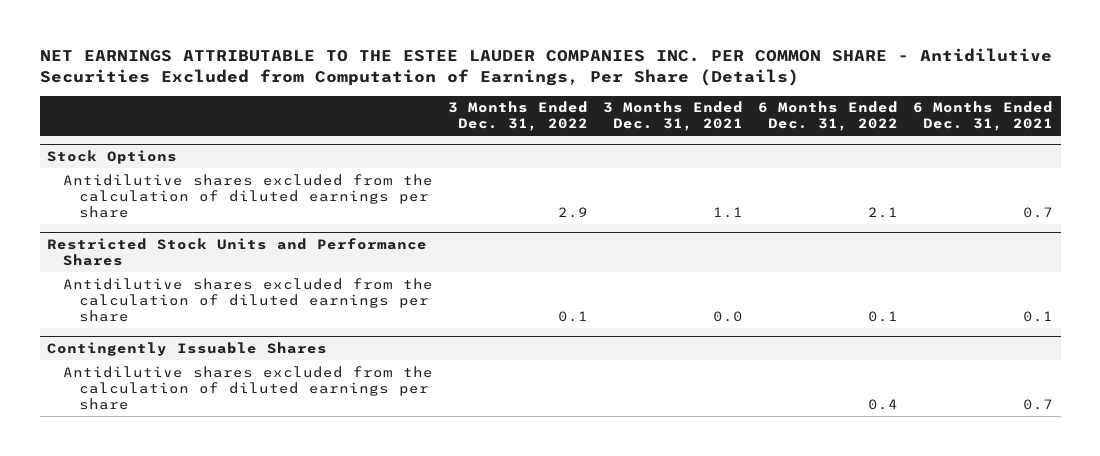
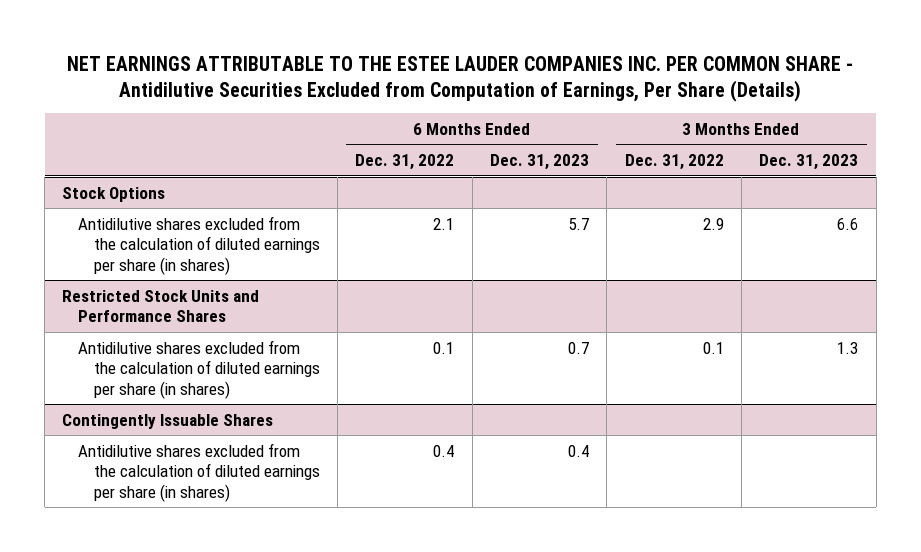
- | 3 Months Ended Dec. 31, 2022 | 3 Months Ended Dec. 31, 2021 | 6 Months Ended Dec. 31, 2022 | 6 Months Ended Dec. 31, 2021
+ | 6 Months Ended Dec. 31, 2022 | 6 Months Ended Dec. 31, 2023 | 3 Months Ended Dec. 31, 2022 | 3 Months Ended Dec. 31, 2023
@ Stock Options
- Antidilutive shares excluded from the calculation of diluted earnings per share | 2.9 | 1.1 | 2.1 | 0.7
+ Antidilutive shares excluded from the calculation of diluted earnings per share (in shares) | 2.1 | 5.7 | 2.9 | 6.6
@ Restricted Stock Units and Performance Shares
- Antidilutive shares excluded from the calculation of diluted earnings per share | 0.1 | 0.0 | 0.1 | 0.1
+ Antidilutive shares excluded from the calculation of diluted earnings per share (in shares) | 0.1 | 0.7 | 0.1 | 1.3
@ Contingently Issuable Shares
- Antidilutive shares excluded from the calculation of diluted earnings per share | | | 0.4 | 0.7
+ Antidilutive shares excluded from the calculation of diluted earnings per share (in shares) | 0.4 | 0.4 | |

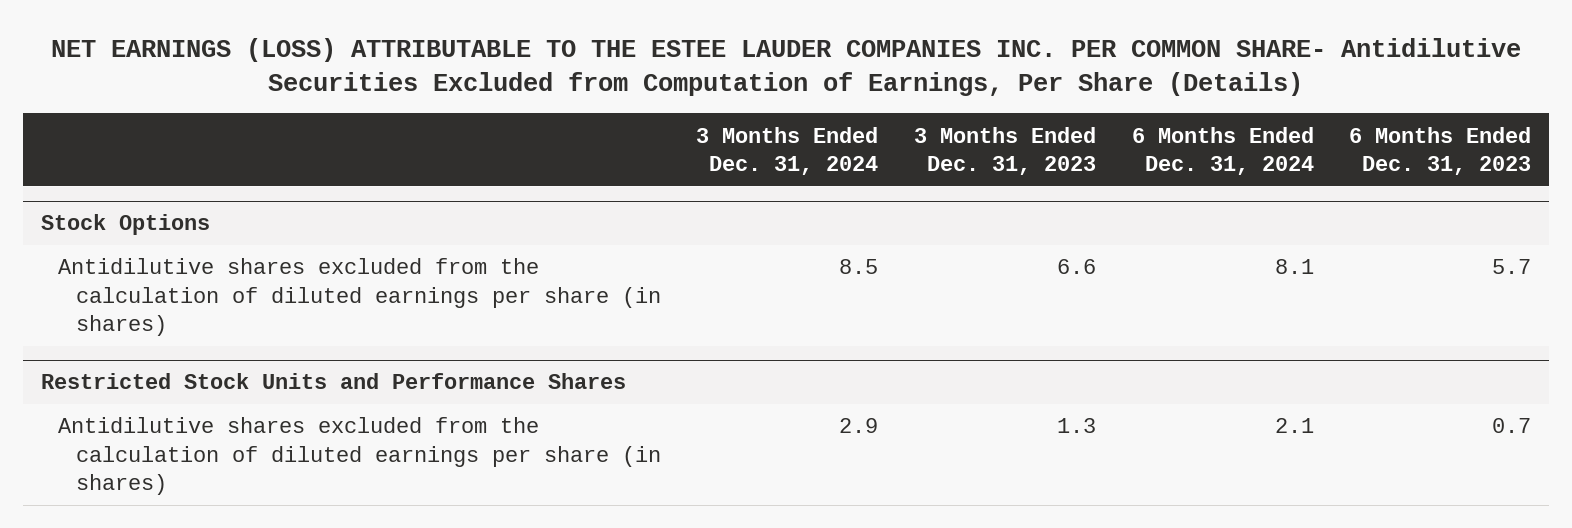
- NET EARNINGS ATTRIBUTABLE TO THE ESTEE LAUDER COMPANIES INC. PER COMMON SHARE - Antidilutive Securities Excluded from Computation of Earnings, Per Share (Details)
+ NET EARNINGS (LOSS) ATTRIBUTABLE TO THE ESTEE LAUDER COMPANIES INC. PER COMMON SHARE- Antidilutive Securities Excluded from Computation of Earnings, Per Share (Details)
- | 6 Months Ended Dec. 31, 2022 | 6 Months Ended Dec. 31, 2023 | 3 Months Ended Dec. 31, 2022 | 3 Months Ended Dec. 31, 2023
+ | 3 Months Ended Dec. 31, 2024 | 3 Months Ended Dec. 31, 2023 | 6 Months Ended Dec. 31, 2024 | 6 Months Ended Dec. 31, 2023
- Contingently Issuable Shares
- Antidilutive shares excluded from the calculation of diluted earnings per share (in shares) | 0.4 | 0.4 | |

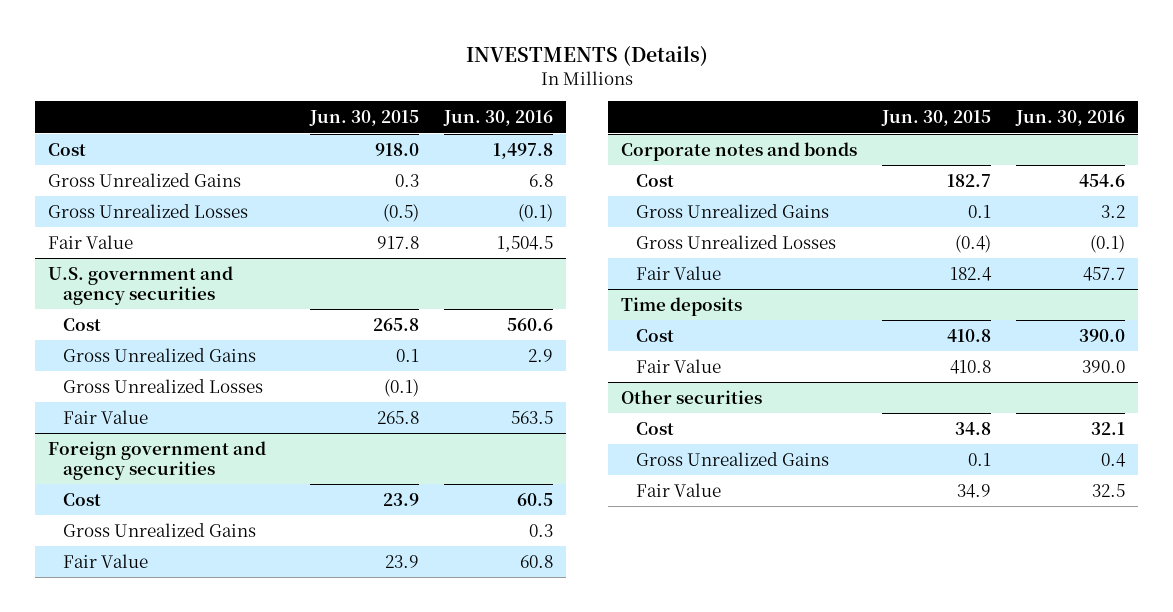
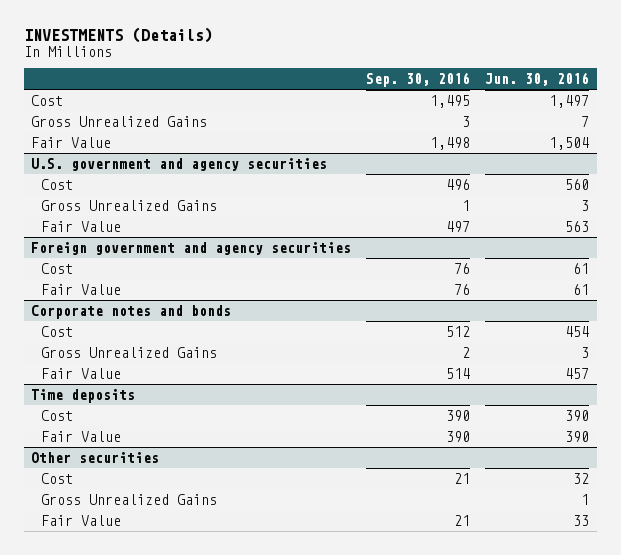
- | Jun. 30, 2015 | Jun. 30, 2016
+ | Sep. 30, 2016 | Jun. 30, 2016
- Cost | 918.0 | 1,497.8
- Gross Unrealized Gains | 0.3 | 6.8
- Gross Unrealized Losses | (0.5) | (0.1)
- Fair Value | 917.8 | 1,504.5
+ Cost | 1,495 | 1,497
+ Gross Unrealized Gains | 3 | 7
+ Fair Value | 1,498 | 1,504
@ U.S. government and agency securities
- Cost | 265.8 | 560.6
- Gross Unrealized Gains | 0.1 | 2.9
- Gross Unrealized Losses | (0.1) |
- Fair Value | 265.8 | 563.5
+ Cost | 496 | 560
+ Gross Unrealized Gains | 1 | 3
+ Fair Value | 497 | 563
@ Foreign government and agency securities
- Cost | 23.9 | 60.5
- Gross Unrealized Gains | | 0.3
- Fair Value | 23.9 | 60.8
+ Cost | 76 | 61
+ Fair Value | 76 | 61
@ Corporate notes and bonds
- Cost | 182.7 | 454.6
- Gross Unrealized Gains | 0.1 | 3.2
- Gross Unrealized Losses | (0.4) | (0.1)
- Fair Value | 182.4 | 457.7
+ Cost | 512 | 454
+ Gross Unrealized Gains | 2 | 3
+ Fair Value | 514 | 457
@ Time deposits
- Cost | 410.8 | 390.0
- Fair Value | 410.8 | 390.0
+ Cost | 390 | 390
+ Fair Value | 390 | 390
@ Other securities
- Cost | 34.8 | 32.1
- Gross Unrealized Gains | 0.1 | 0.4
- Fair Value | 34.9 | 32.5
+ Cost | 21 | 32
+ Gross Unrealized Gains | | 1
+ Fair Value | 21 | 33

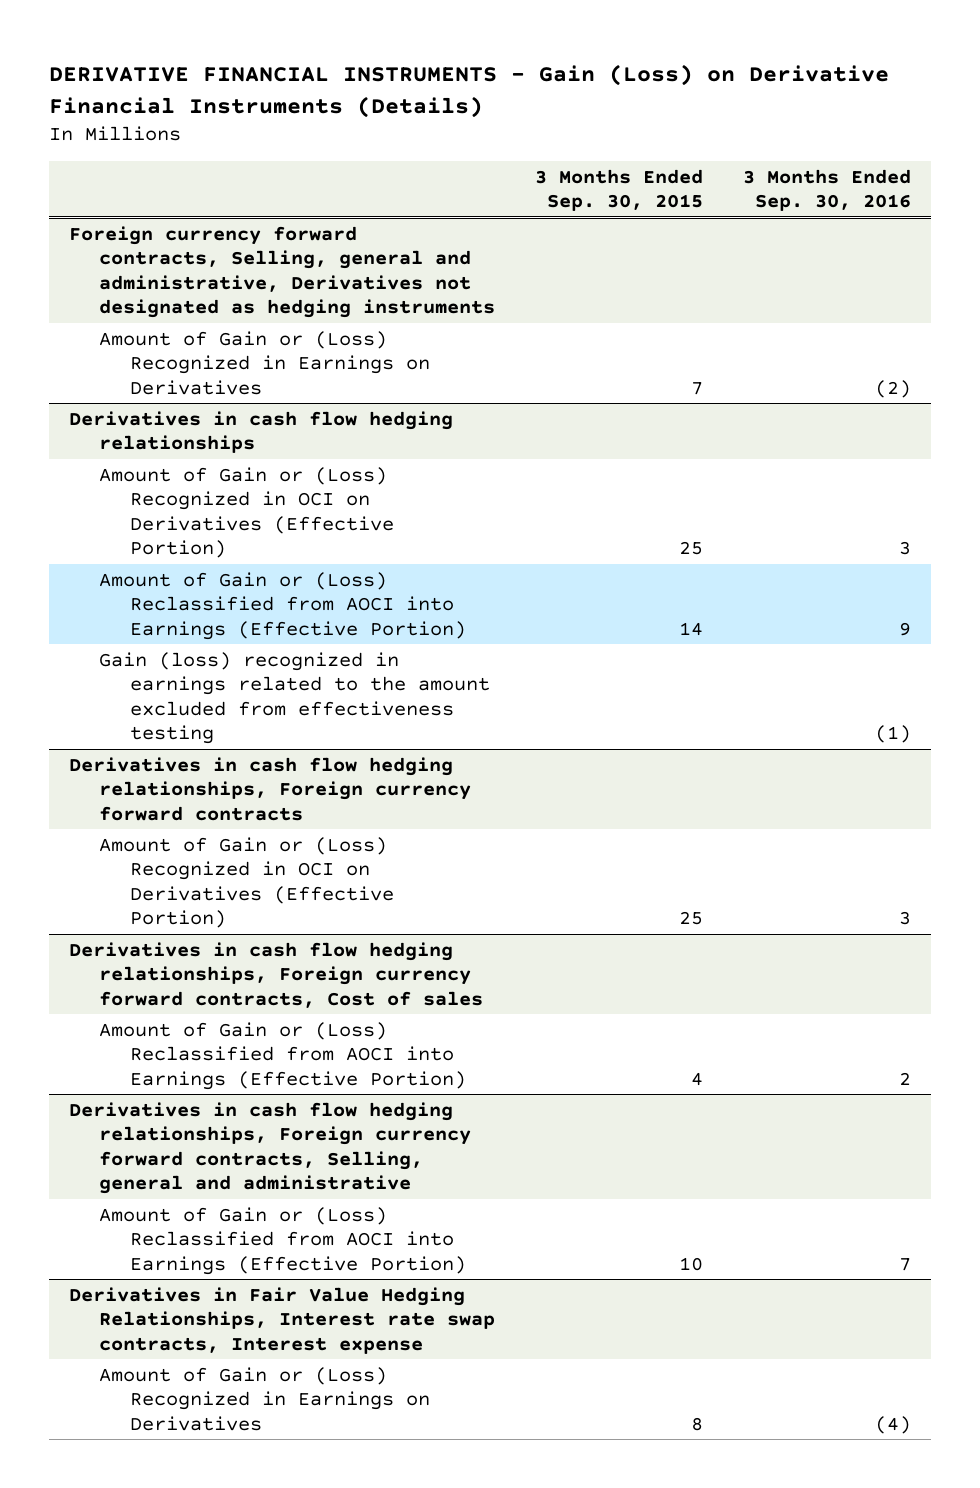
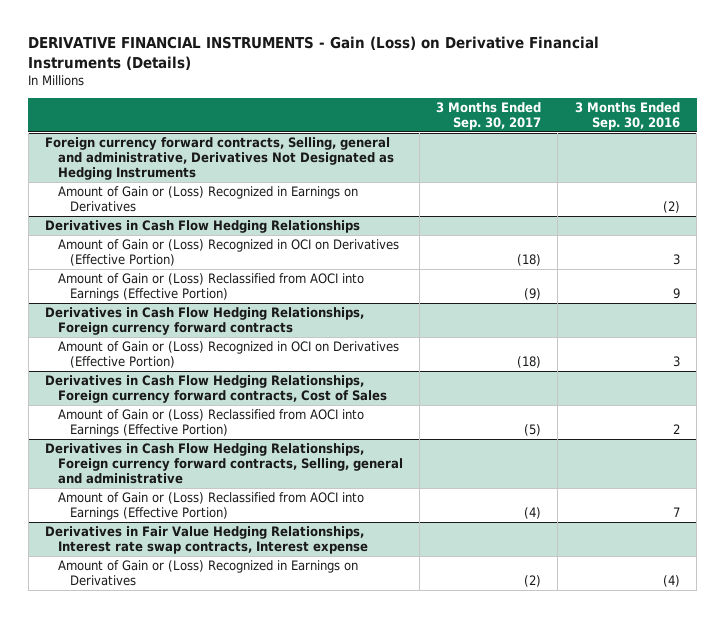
- | 3 Months Ended Sep. 30, 2015 | 3 Months Ended Sep. 30, 2016
+ | 3 Months Ended Sep. 30, 2017 | 3 Months Ended Sep. 30, 2016
- Foreign currency forward contracts, Selling, general and administrative, Derivatives not designated as hedging instruments
+ Foreign currency forward contracts, Selling, general and administrative, Derivatives Not Designated as Hedging Instruments
- Derivatives in cash flow hedging relationships
+ Derivatives in Cash Flow Hedging Relationships
- Gain (loss) recognized in earnings related to the amount excluded from effectiveness testing | | (1)
- Derivatives in cash flow hedging relationships, Foreign currency forward contracts
+ Derivatives in Cash Flow Hedging Relationships, Foreign currency forward contracts
- Derivatives in cash flow hedging relationships, Foreign currency forward contracts, Cost of sales
+ Derivatives in Cash Flow Hedging Relationships, Foreign currency forward contracts, Cost of Sales
- Derivatives in cash flow hedging relationships, Foreign currency forward contracts, Selling, general and administrative
+ Derivatives in Cash Flow Hedging Relationships, Foreign currency forward contracts, Selling, general and administrative

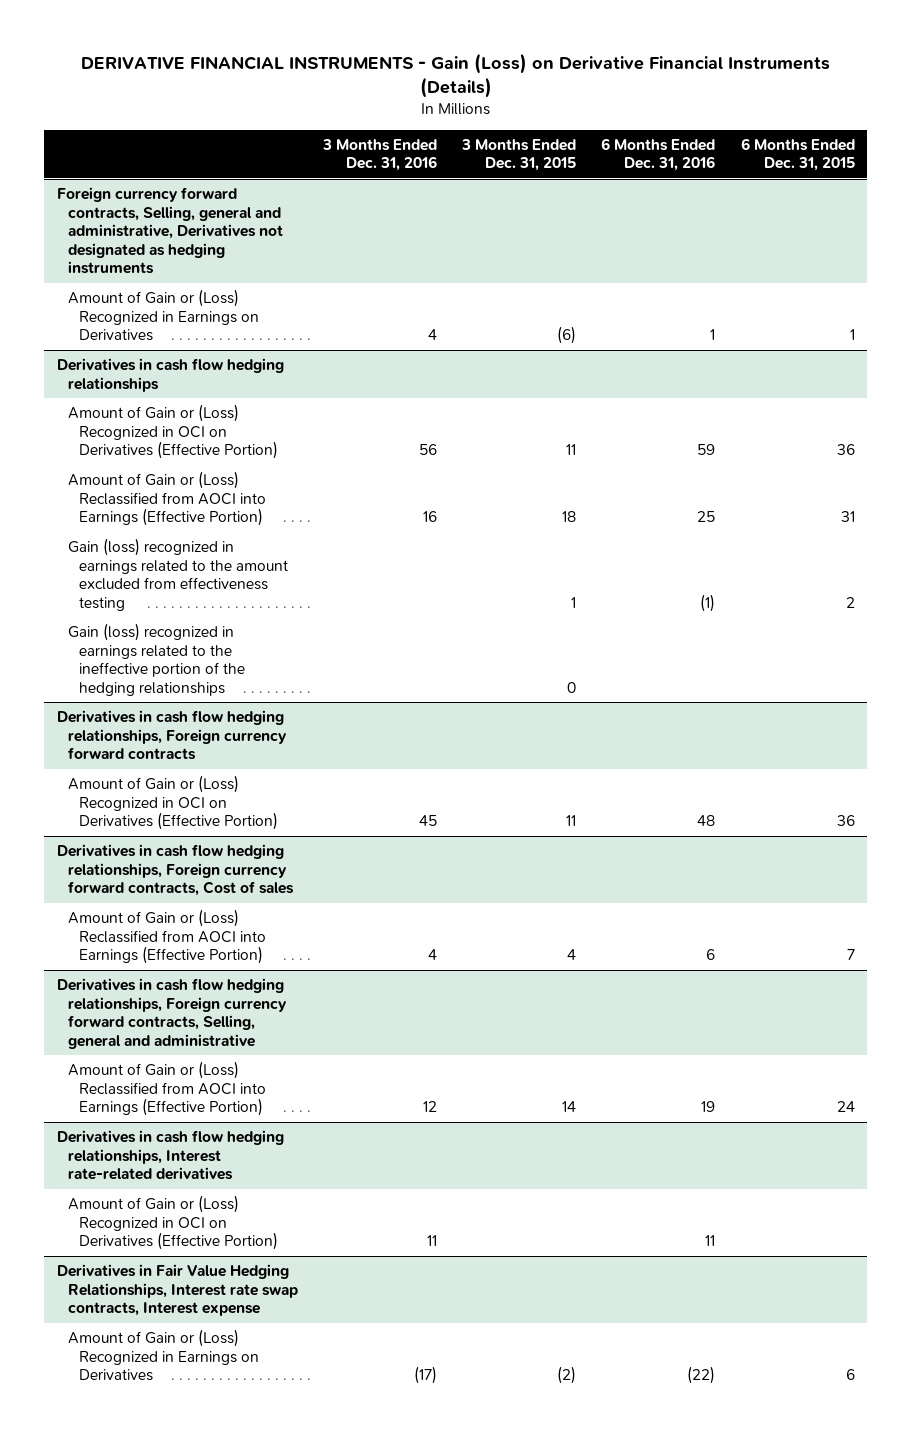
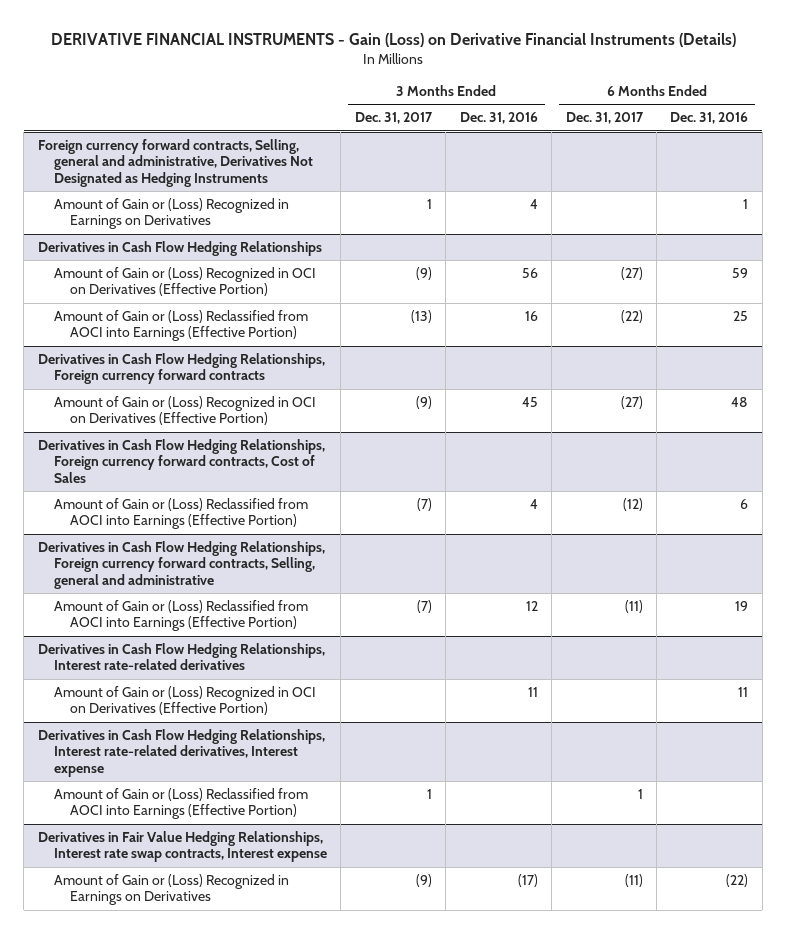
- | 3 Months Ended Dec. 31, 2016 | 3 Months Ended Dec. 31, 2015 | 6 Months Ended Dec. 31, 2016 | 6 Months Ended Dec. 31, 2015
+ | 3 Months Ended Dec. 31, 2017 | 3 Months Ended Dec. 31, 2016 | 6 Months Ended Dec. 31, 2017 | 6 Months Ended Dec. 31, 2016
- Foreign currency forward contracts, Selling, general and administrative, Derivatives not designated as hedging instruments
+ Foreign currency forward contracts, Selling, general and administrative, Derivatives Not Designated as Hedging Instruments
- Derivatives in cash flow hedging relationships
+ Derivatives in Cash Flow Hedging Relationships
- Gain (loss) recognized in earnings related to the amount excluded from effectiveness testing | | 1 | (1) | 2
- Gain (loss) recognized in earnings related to the ineffective portion of the hedging relationships | | 0 | |
- Derivatives in cash flow hedging relationships, Foreign currency forward contracts
+ Derivatives in Cash Flow Hedging Relationships, Foreign currency forward contracts
- Derivatives in cash flow hedging relationships, Foreign currency forward contracts, Cost of sales
+ Derivatives in Cash Flow Hedging Relationships, Foreign currency forward contracts, Cost of Sales
- Derivatives in cash flow hedging relationships, Foreign currency forward contracts, Selling, general and administrative
+ Derivatives in Cash Flow Hedging Relationships, Foreign currency forward contracts, Selling, general and administrative
- Derivatives in cash flow hedging relationships, Interest rate-related derivatives
+ Derivatives in Cash Flow Hedging Relationships, Interest rate-related derivatives
+ Derivatives in Cash Flow Hedging Relationships, Interest rate-related derivatives, Interest expense
+ Amount of Gain or (Loss) Reclassified from AOCI into Earnings (Effective Portion) | 1 | | 1 |

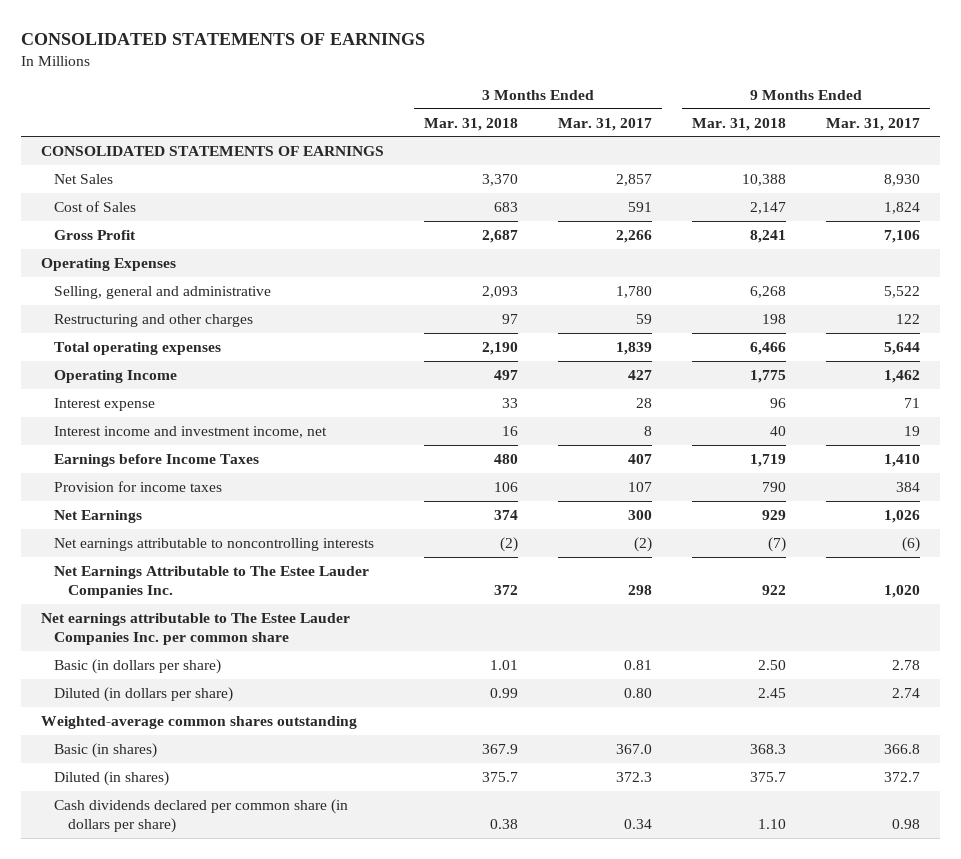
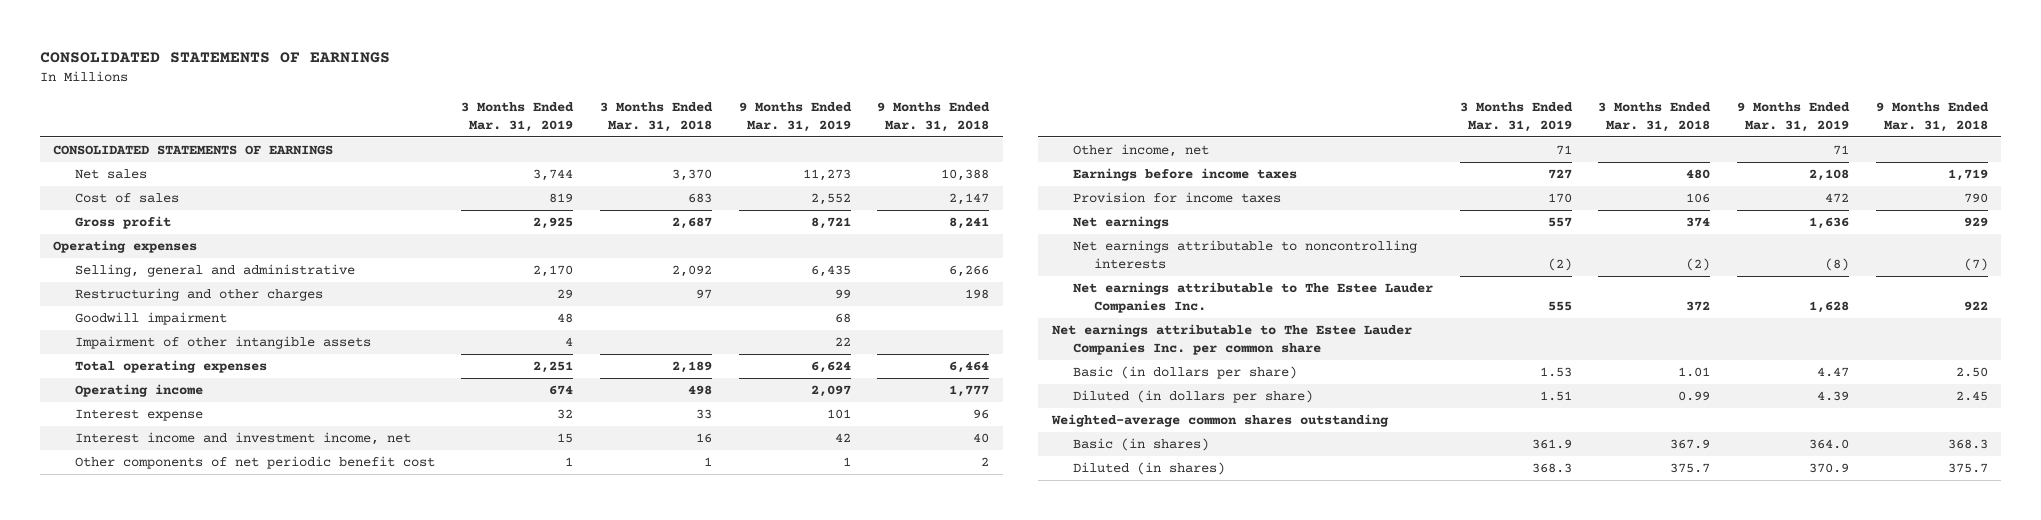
- | 3 Months Ended Mar. 31, 2018 | 3 Months Ended Mar. 31, 2017 | 9 Months Ended Mar. 31, 2018 | 9 Months Ended Mar. 31, 2017
+ | 3 Months Ended Mar. 31, 2019 | 3 Months Ended Mar. 31, 2018 | 9 Months Ended Mar. 31, 2019 | 9 Months Ended Mar. 31, 2018
- Net Sales | 3,370 | 2,857 | 10,388 | 8,930
- Cost of Sales | 683 | 591 | 2,147 | 1,824
- Gross Profit | 2,687 | 2,266 | 8,241 | 7,106
- Operating Expenses
- Selling, general and administrative | 2,093 | 1,780 | 6,268 | 5,522
+ Net sales | 3,744 | 3,370 | 11,273 | 10,388
+ Cost of sales | 819 | 683 | 2,552 | 2,147
+ Gross profit | 2,925 | 2,687 | 8,721 | 8,241
+ Operating expenses
+ Selling, general and administrative | 2,170 | 2,092 | 6,435 | 6,266
- Total operating expenses | 2,190 | 1,839 | 6,466 | 5,644
- Operating Income | 497 | 427 | 1,775 | 1,462
+ Goodwill impairment | 48 | | 68 |
+ Impairment of other intangible assets | 4 | | 22 |
+ Total operating expenses | 2,251 | 2,189 | 6,624 | 6,464
+ Operating income | 674 | 498 | 2,097 | 1,777
- Earnings before Income Taxes | 480 | 407 | 1,719 | 1,410
+ Other components of net periodic benefit cost | 1 | 1 | 1 | 2
+ Other income, net | 71 | | 71 |
+ Earnings before income taxes | 727 | 480 | 2,108 | 1,719
- Net Earnings | 374 | 300 | 929 | 1,026
+ Net earnings | 557 | 374 | 1,636 | 929
- Net Earnings Attributable to The Estee Lauder Companies Inc. | 372 | 298 | 922 | 1,020
+ Net earnings attributable to The Estee Lauder Companies Inc. | 555 | 372 | 1,628 | 922
- Cash dividends declared per common share (in dollars per share) | 0.38 | 0.34 | 1.10 | 0.98

